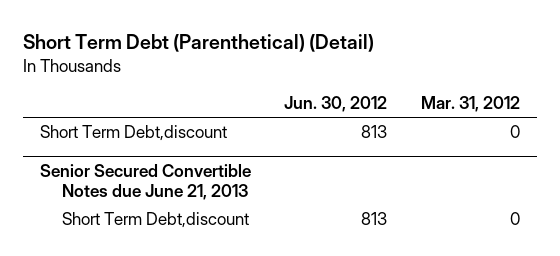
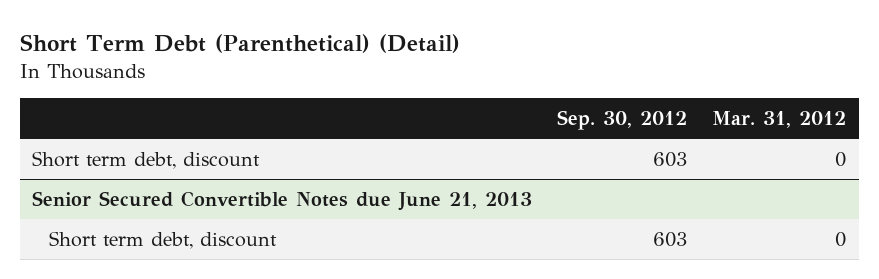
- | Jun. 30, 2012 | Mar. 31, 2012
+ | Sep. 30, 2012 | Mar. 31, 2012
- Short Term Debt,discount | 813 | 0
+ Short term debt, discount | 603 | 0
@ Senior Secured Convertible Notes due June 21, 2013
- Short Term Debt,discount | 813 | 0
+ Short term debt, discount | 603 | 0

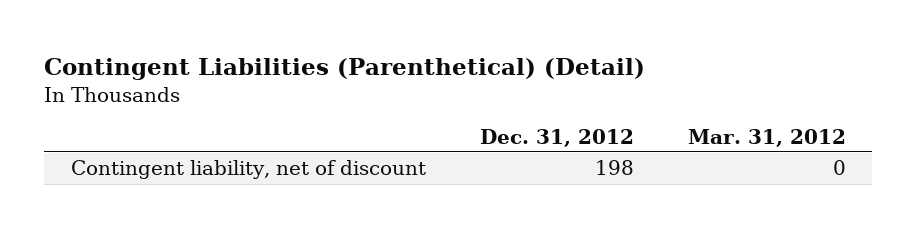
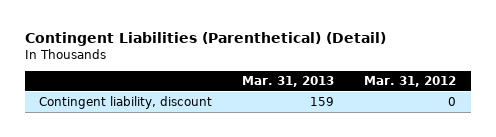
- | Dec. 31, 2012 | Mar. 31, 2012
+ | Mar. 31, 2013 | Mar. 31, 2012
- Contingent liability, net of discount | 198 | 0
+ Contingent liability, discount | 159 | 0

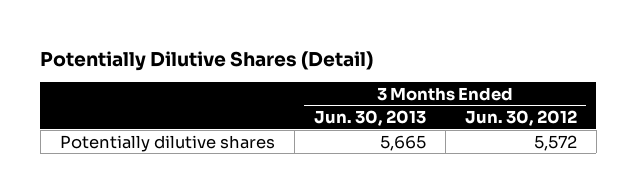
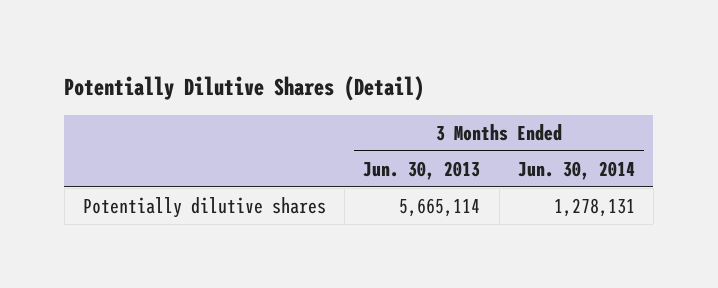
- | 3 Months Ended Jun. 30, 2013 | 3 Months Ended Jun. 30, 2012
+ | 3 Months Ended Jun. 30, 2013 | 3 Months Ended Jun. 30, 2014
- Potentially dilutive shares | 5,665 | 5,572
+ Potentially dilutive shares | 5,665,114 | 1,278,131

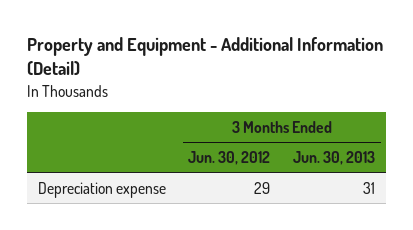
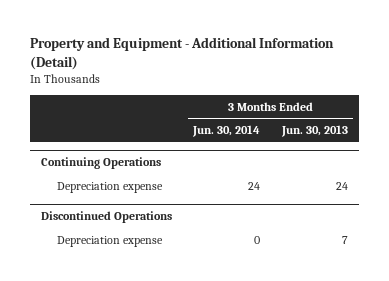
- | 3 Months Ended Jun. 30, 2012 | 3 Months Ended Jun. 30, 2013
+ | 3 Months Ended Jun. 30, 2014 | 3 Months Ended Jun. 30, 2013
- Depreciation expense | 29 | 31
+ Continuing Operations
+ Depreciation expense | 24 | 24
+ Discontinued Operations
+ Depreciation expense | 0 | 7

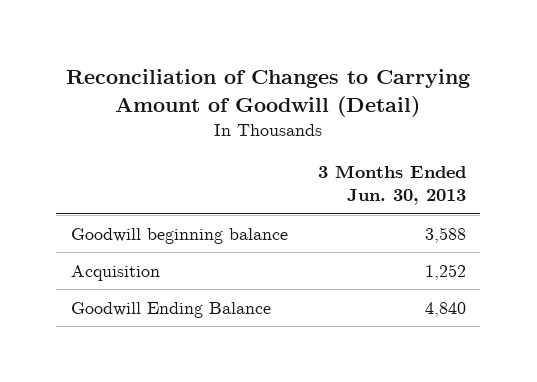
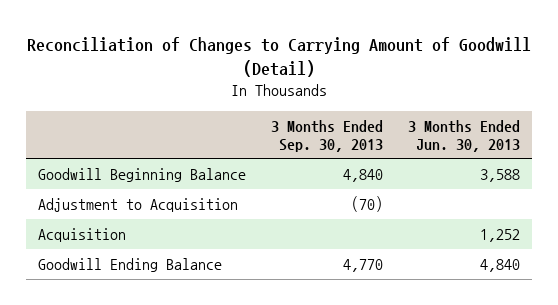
- | 3 Months Ended Jun. 30, 2013
+ | 3 Months Ended Sep. 30, 2013 | 3 Months Ended Jun. 30, 2013
- Goodwill beginning balance | 3,588
+ Goodwill Beginning Balance | 4,840 | 3,588
+ Adjustment to Acquisition | (70) |

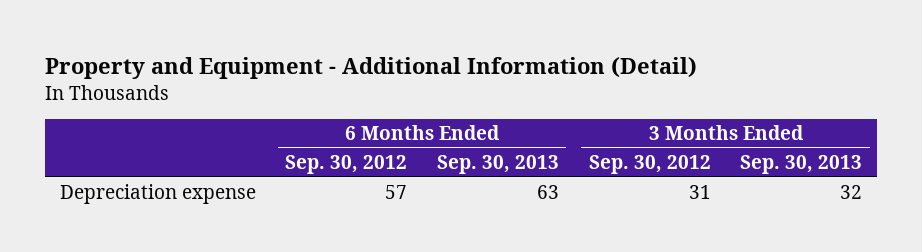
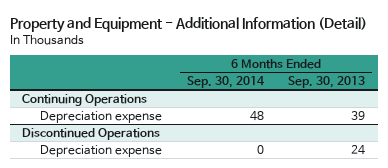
- | 6 Months Ended Sep. 30, 2012 | 6 Months Ended Sep. 30, 2013 | 3 Months Ended Sep. 30, 2012 | 3 Months Ended Sep. 30, 2013
+ | 6 Months Ended Sep. 30, 2014 | 6 Months Ended Sep. 30, 2013
- Depreciation expense | 57 | 63 | 31 | 32
+ Continuing Operations
+ Depreciation expense | 48 | 39
+ Discontinued Operations
+ Depreciation expense | 0 | 24

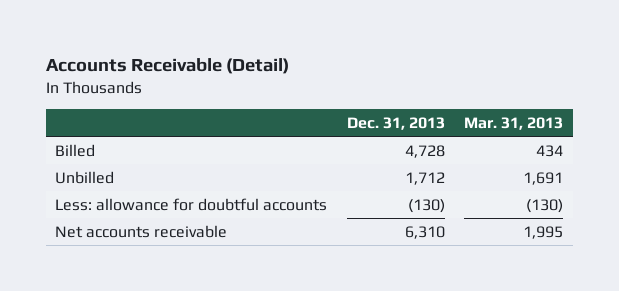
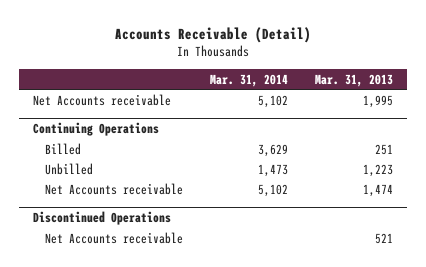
- | Dec. 31, 2013 | Mar. 31, 2013
+ | Mar. 31, 2014 | Mar. 31, 2013
- Billed | 4,728 | 434
- Unbilled | 1,712 | 1,691
- Less: allowance for doubtful accounts | (130) | (130)
- Net accounts receivable | 6,310 | 1,995
+ Net Accounts receivable | 5,102 | 1,995
+ Continuing Operations
+ Billed | 3,629 | 251
+ Unbilled | 1,473 | 1,223
+ Net Accounts receivable | 5,102 | 1,474
+ Discontinued Operations
+ Net Accounts receivable | | 521

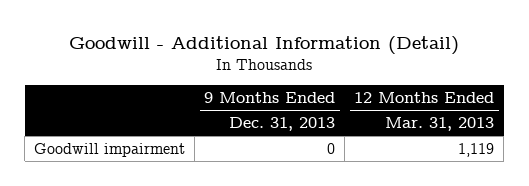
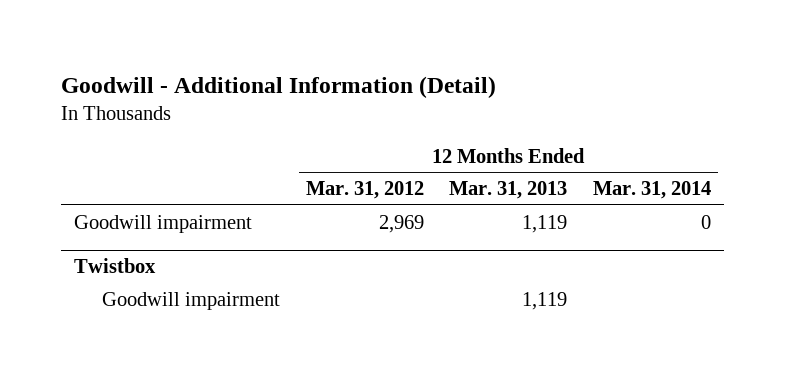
- | 9 Months Ended Dec. 31, 2013 | 12 Months Ended Mar. 31, 2013
+ | 12 Months Ended Mar. 31, 2012 | 12 Months Ended Mar. 31, 2013 | 12 Months Ended Mar. 31, 2014
+ Twistbox
+ Goodwill impairment | | 1,119 |

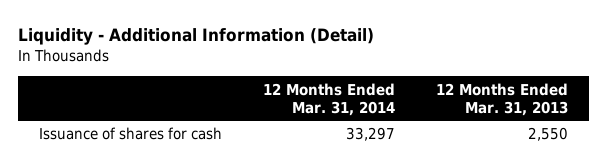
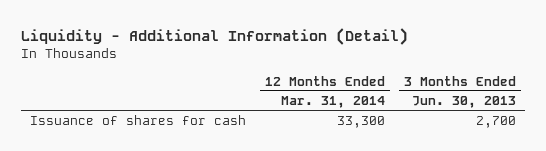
- | 12 Months Ended Mar. 31, 2014 | 12 Months Ended Mar. 31, 2013
+ | 12 Months Ended Mar. 31, 2014 | 3 Months Ended Jun. 30, 2013
- Issuance of shares for cash | 33,297 | 2,550
+ Issuance of shares for cash | 33,300 | 2,700

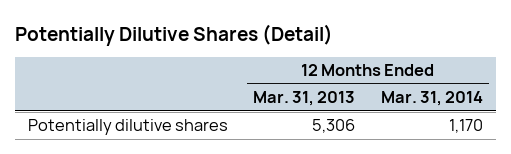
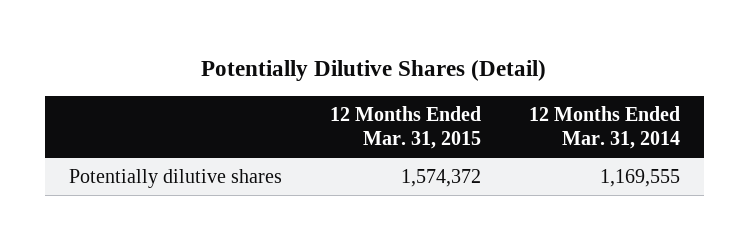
- | 12 Months Ended Mar. 31, 2013 | 12 Months Ended Mar. 31, 2014
+ | 12 Months Ended Mar. 31, 2015 | 12 Months Ended Mar. 31, 2014
- Potentially dilutive shares | 5,306 | 1,170
+ Potentially dilutive shares | 1,574,372 | 1,169,555

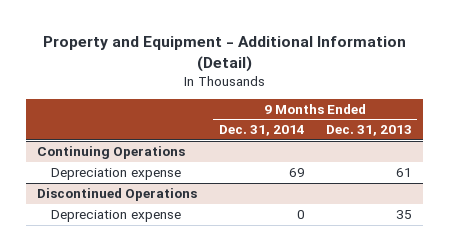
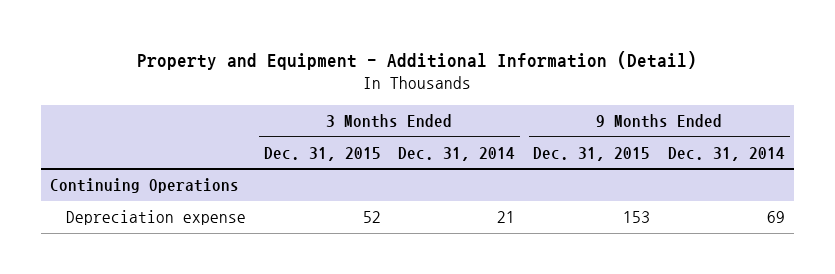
- | 9 Months Ended Dec. 31, 2014 | 9 Months Ended Dec. 31, 2013
+ | 3 Months Ended Dec. 31, 2015 | 3 Months Ended Dec. 31, 2014 | 9 Months Ended Dec. 31, 2015 | 9 Months Ended Dec. 31, 2014
- Discontinued Operations
- Depreciation expense | 0 | 35

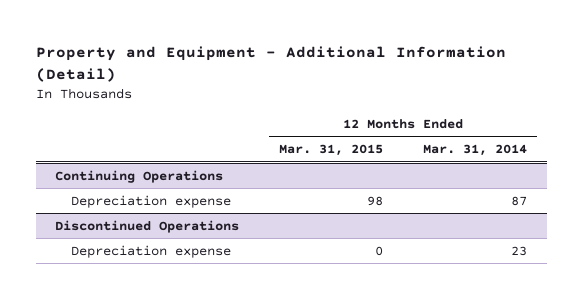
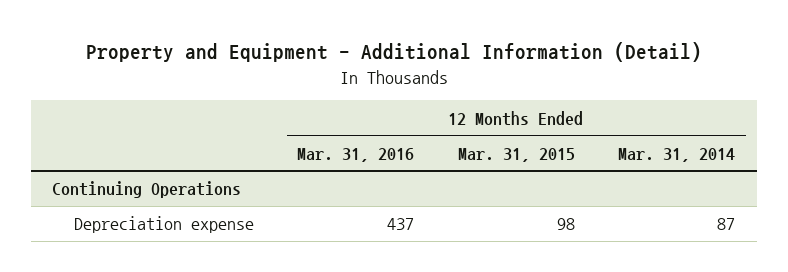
- | 12 Months Ended Mar. 31, 2015 | 12 Months Ended Mar. 31, 2014
+ | 12 Months Ended Mar. 31, 2016 | 12 Months Ended Mar. 31, 2015 | 12 Months Ended Mar. 31, 2014
- Discontinued Operations
- Depreciation expense | 0 | 23

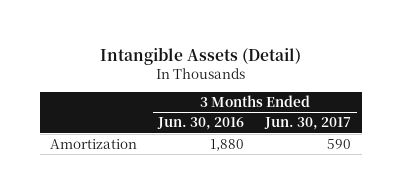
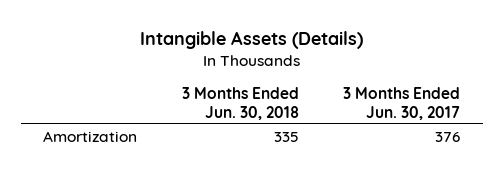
- Intangible Assets (Detail)
+ Intangible Assets (Details)
- | 3 Months Ended Jun. 30, 2016 | 3 Months Ended Jun. 30, 2017
+ | 3 Months Ended Jun. 30, 2018 | 3 Months Ended Jun. 30, 2017
- Amortization | 1,880 | 590
+ Amortization | 335 | 376

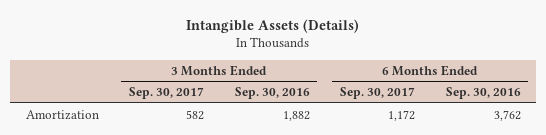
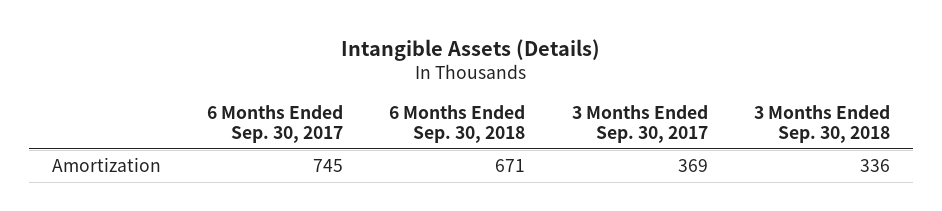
- | 3 Months Ended Sep. 30, 2017 | 3 Months Ended Sep. 30, 2016 | 6 Months Ended Sep. 30, 2017 | 6 Months Ended Sep. 30, 2016
+ | 6 Months Ended Sep. 30, 2017 | 6 Months Ended Sep. 30, 2018 | 3 Months Ended Sep. 30, 2017 | 3 Months Ended Sep. 30, 2018
- Amortization | 582 | 1,882 | 1,172 | 3,762
+ Amortization | 745 | 671 | 369 | 336

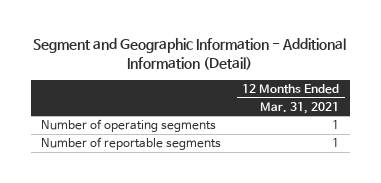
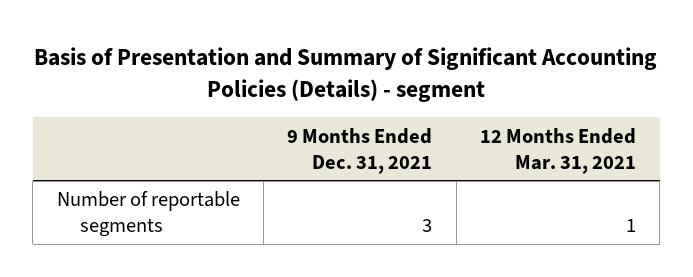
- Segment and Geographic Information - Additional Information (Detail)
+ Basis of Presentation and Summary of Significant Accounting Policies (Details) - segment
- | 12 Months Ended Mar. 31, 2021
+ | 9 Months Ended Dec. 31, 2021 | 12 Months Ended Mar. 31, 2021
- Number of operating segments | 1

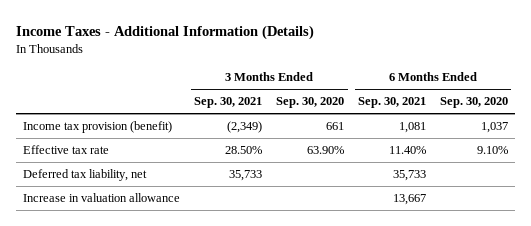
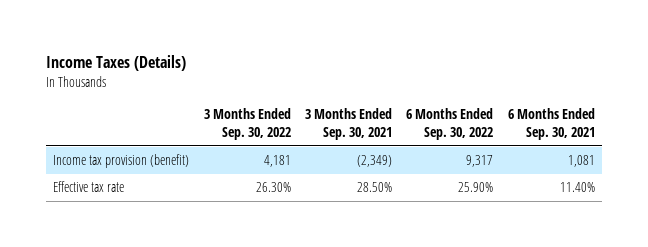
- Income Taxes - Additional Information (Details)
+ Income Taxes (Details)
- | 3 Months Ended Sep. 30, 2021 | 3 Months Ended Sep. 30, 2020 | 6 Months Ended Sep. 30, 2021 | 6 Months Ended Sep. 30, 2020
+ | 3 Months Ended Sep. 30, 2022 | 3 Months Ended Sep. 30, 2021 | 6 Months Ended Sep. 30, 2022 | 6 Months Ended Sep. 30, 2021
- Deferred tax liability, net | 35,733 | | 35,733 |
- Increase in valuation allowance | | | 13,667 |

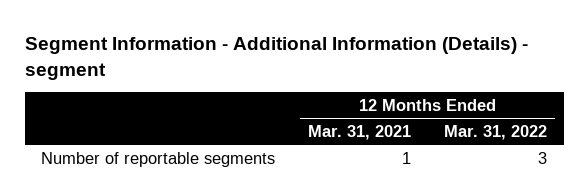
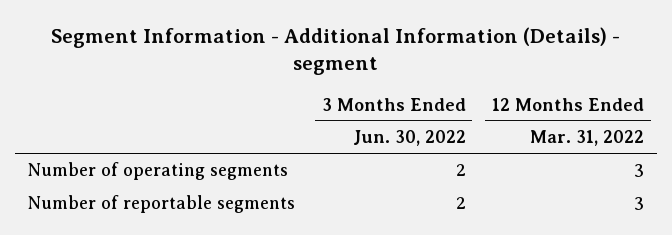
- | 12 Months Ended Mar. 31, 2021 | 12 Months Ended Mar. 31, 2022
+ | 3 Months Ended Jun. 30, 2022 | 12 Months Ended Mar. 31, 2022
+ Number of operating segments | 2 | 3

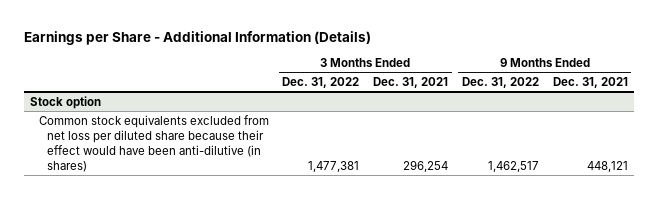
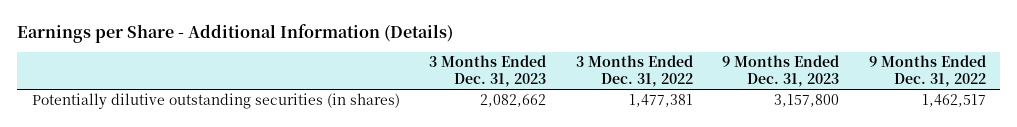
- | 3 Months Ended Dec. 31, 2022 | 3 Months Ended Dec. 31, 2021 | 9 Months Ended Dec. 31, 2022 | 9 Months Ended Dec. 31, 2021
+ | 3 Months Ended Dec. 31, 2023 | 3 Months Ended Dec. 31, 2022 | 9 Months Ended Dec. 31, 2023 | 9 Months Ended Dec. 31, 2022
- Stock option
- Common stock equivalents excluded from net loss per diluted share because their effect would have been anti-dilutive (in shares) | 1,477,381 | 296,254 | 1,462,517 | 448,121
+ Potentially dilutive outstanding securities (in shares) | 2,082,662 | 1,477,381 | 3,157,800 | 1,462,517

